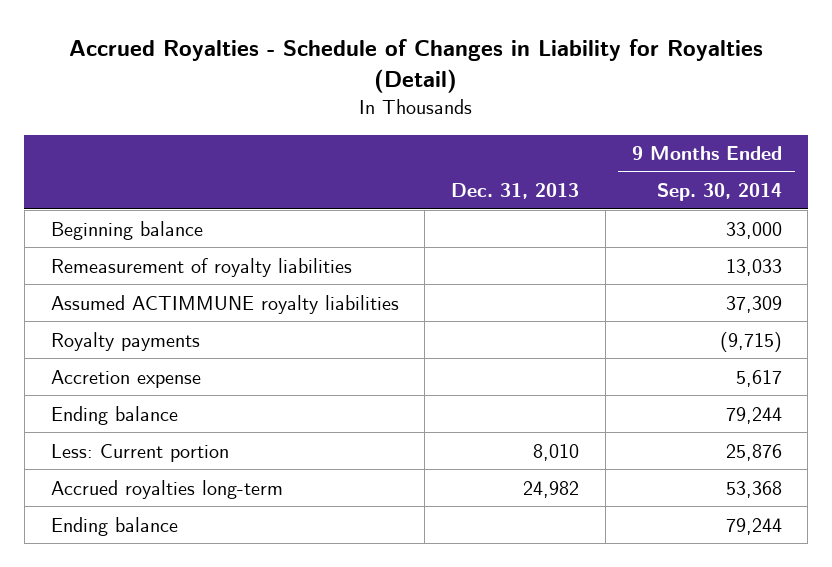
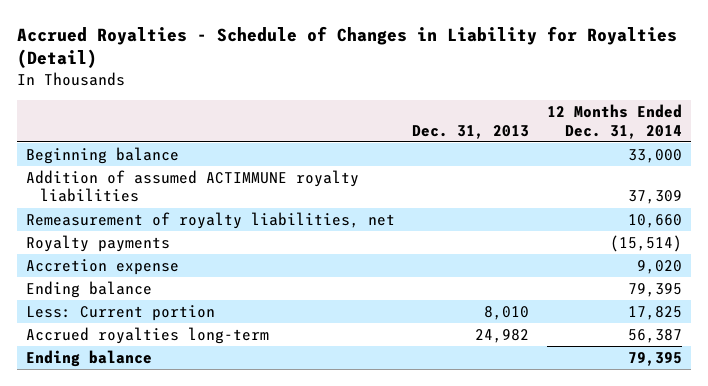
- | Dec. 31, 2013 | 9 Months Ended Sep. 30, 2014
+ | Dec. 31, 2013 | 12 Months Ended Dec. 31, 2014
- Remeasurement of royalty liabilities | | 13,033
- Assumed ACTIMMUNE royalty liabilities | | 37,309
+ Addition of assumed ACTIMMUNE royalty liabilities | | 37,309
+ Remeasurement of royalty liabilities, net | | 10,660

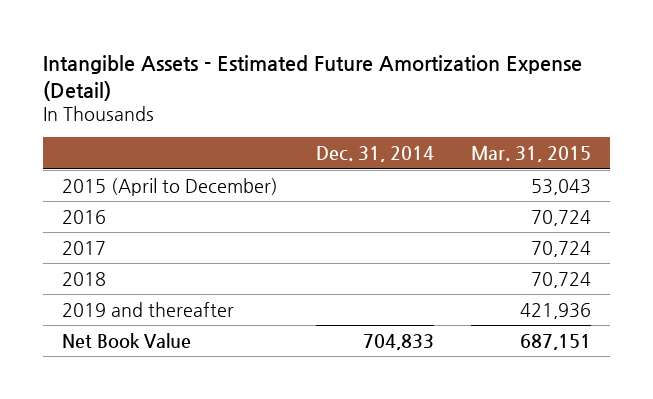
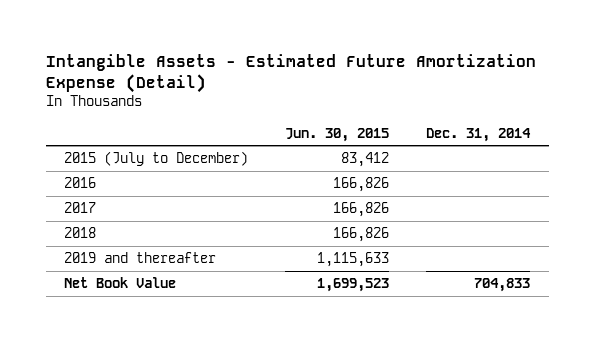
- | Dec. 31, 2014 | Mar. 31, 2015
+ | Jun. 30, 2015 | Dec. 31, 2014
- 2015 (April to December) | | 53,043
+ 2015 (July to December) | 83,412 |

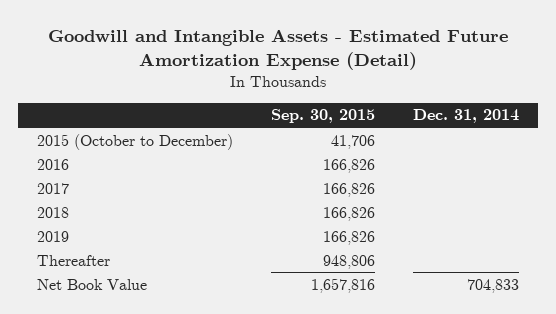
- Intangible Assets - Estimated Future Amortization Expense (Detail)
+ Goodwill and Intangible Assets - Estimated Future Amortization Expense (Detail)
- | Jun. 30, 2015 | Dec. 31, 2014
+ | Sep. 30, 2015 | Dec. 31, 2014
- 2015 (July to December) | 83,412 |
+ 2015 (October to December) | 41,706 |
- 2019 and thereafter | 1,115,633 |
+ 2019 | 166,826 |
+ Thereafter | 948,806 |

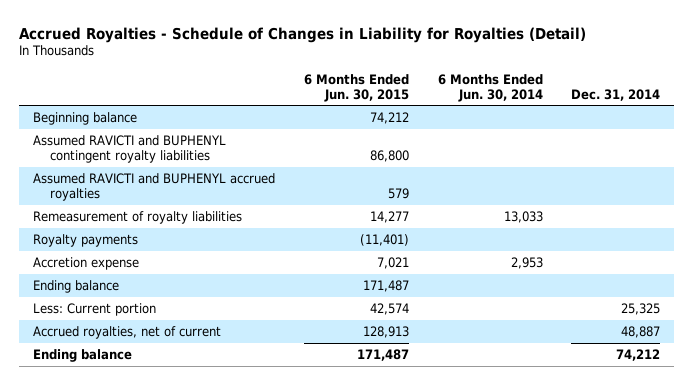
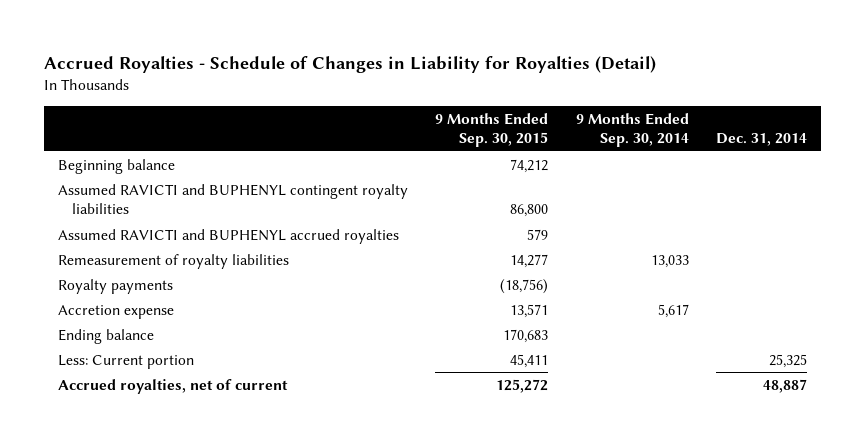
- | 6 Months Ended Jun. 30, 2015 | 6 Months Ended Jun. 30, 2014 | Dec. 31, 2014
+ | 9 Months Ended Sep. 30, 2015 | 9 Months Ended Sep. 30, 2014 | Dec. 31, 2014
- Ending balance | 171,487 | | 74,212

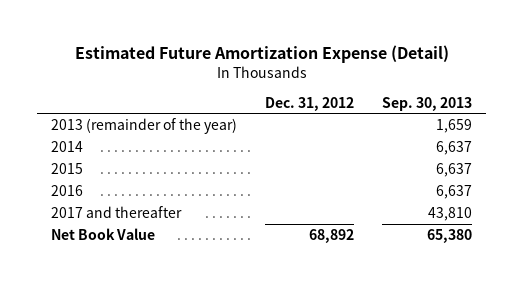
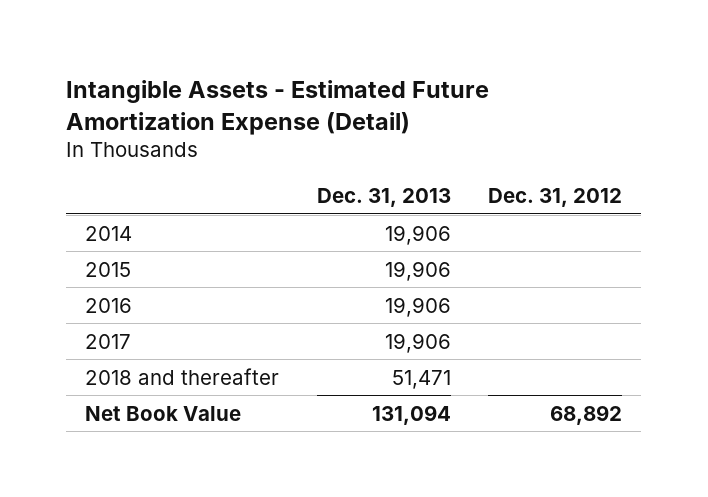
- Estimated Future Amortization Expense (Detail)
+ Intangible Assets - Estimated Future Amortization Expense (Detail)
- | Dec. 31, 2012 | Sep. 30, 2013
+ | Dec. 31, 2013 | Dec. 31, 2012
- 2013 (remainder of the year) | | 1,659
- 2017 and thereafter | | 43,810
+ 2017 | 19,906 |
+ 2018 and thereafter | 51,471 |

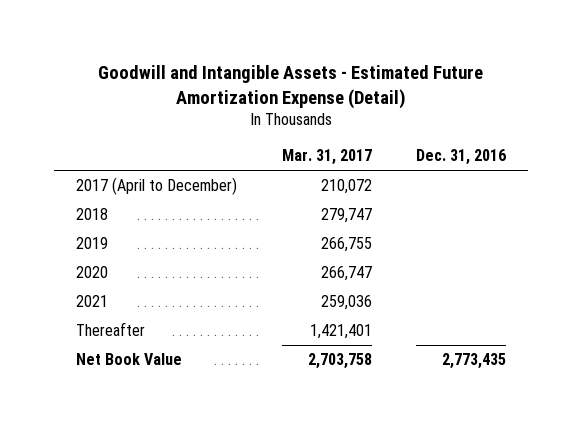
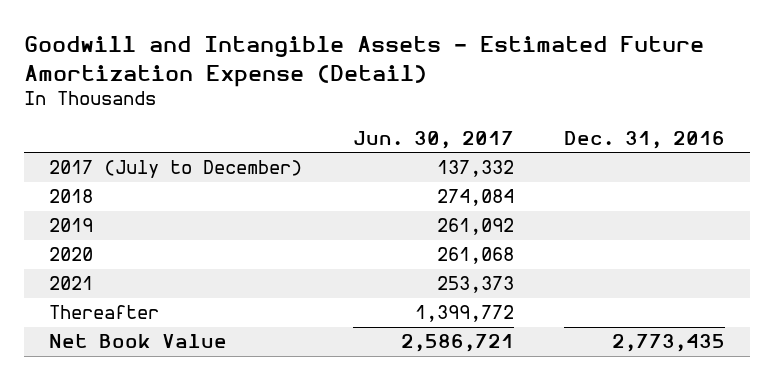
- | Mar. 31, 2017 | Dec. 31, 2016
+ | Jun. 30, 2017 | Dec. 31, 2016
- 2017 (April to December) | 210,072 |
+ 2017 (July to December) | 137,332 |

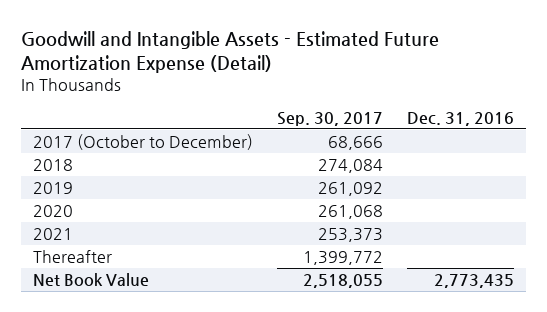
- | Jun. 30, 2017 | Dec. 31, 2016
+ | Sep. 30, 2017 | Dec. 31, 2016
- 2017 (July to December) | 137,332 |
+ 2017 (October to December) | 68,666 |

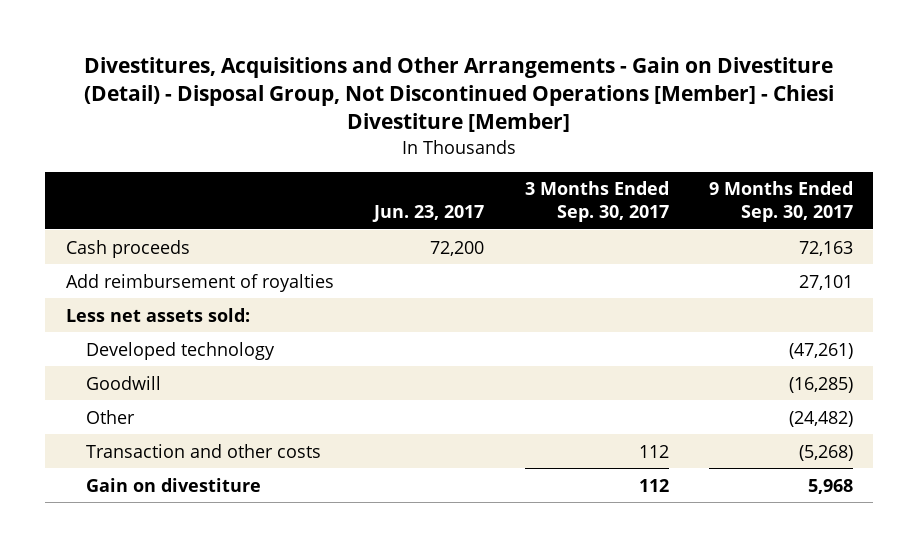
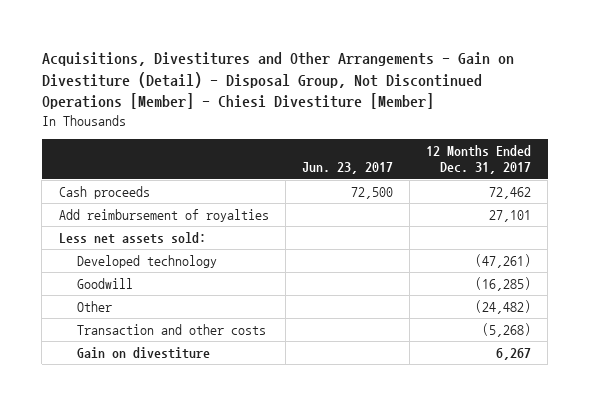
- Divestitures, Acquisitions and Other Arrangements - Gain on Divestiture (Detail) - Disposal Group, Not Discontinued Operations [Member] - Chiesi Divestiture [Member]
+ Acquisitions, Divestitures and Other Arrangements - Gain on Divestiture (Detail) - Disposal Group, Not Discontinued Operations [Member] - Chiesi Divestiture [Member]
- | Jun. 23, 2017 | 3 Months Ended Sep. 30, 2017 | 9 Months Ended Sep. 30, 2017
+ | Jun. 23, 2017 | 12 Months Ended Dec. 31, 2017
- Cash proceeds | 72,200 | | 72,163
+ Cash proceeds | 72,500 | 72,462

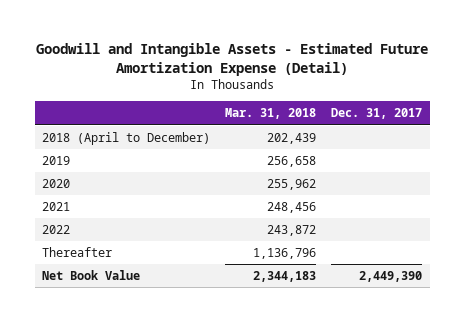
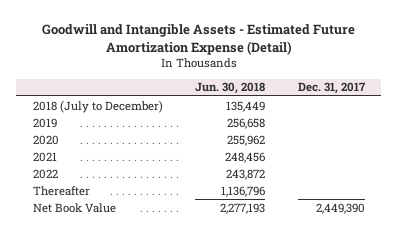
- | Mar. 31, 2018 | Dec. 31, 2017
+ | Jun. 30, 2018 | Dec. 31, 2017
- 2018 (April to December) | 202,439 |
+ 2018 (July to December) | 135,449 |

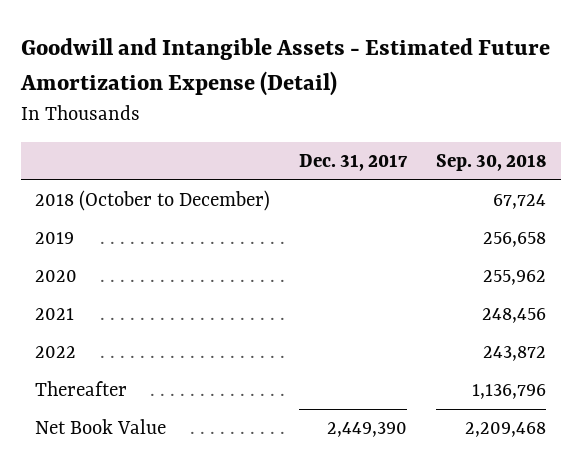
- | Jun. 30, 2018 | Dec. 31, 2017
+ | Dec. 31, 2017 | Sep. 30, 2018
- 2018 (July to December) | 135,449 |
+ 2018 (October to December) | | 67,724

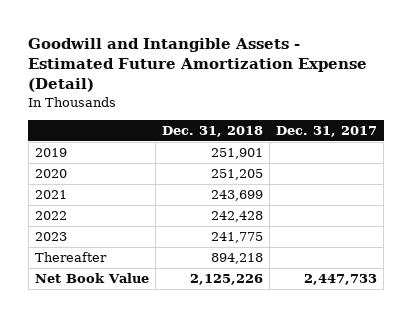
- | Dec. 31, 2017 | Sep. 30, 2018
+ | Dec. 31, 2018 | Dec. 31, 2017
- 2018 (October to December) | | 67,724
+ 2023 | 241,775 |
- Net Book Value | 2,449,390 | 2,209,468
+ Net Book Value | 2,125,226 | 2,447,733

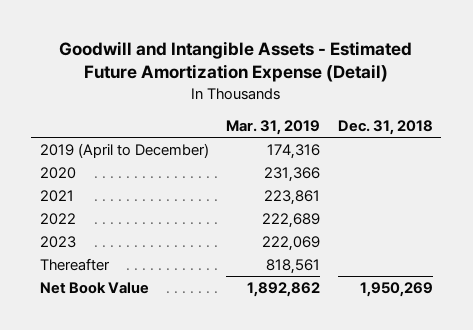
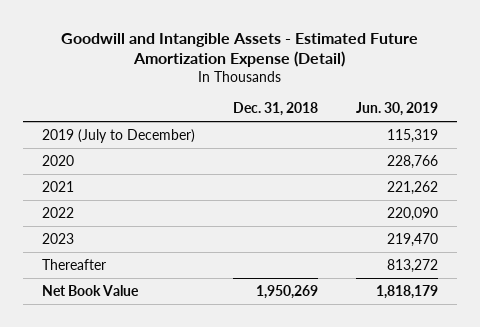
- | Mar. 31, 2019 | Dec. 31, 2018
+ | Dec. 31, 2018 | Jun. 30, 2019
- 2019 (April to December) | 174,316 |
+ 2019 (July to December) | | 115,319

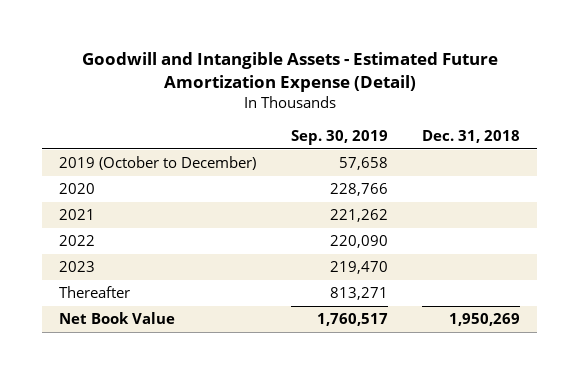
- | Dec. 31, 2018 | Jun. 30, 2019
+ | Sep. 30, 2019 | Dec. 31, 2018
- 2019 (July to December) | | 115,319
+ 2019 (October to December) | 57,658 |

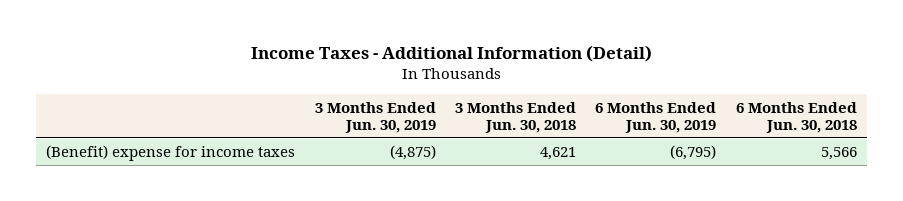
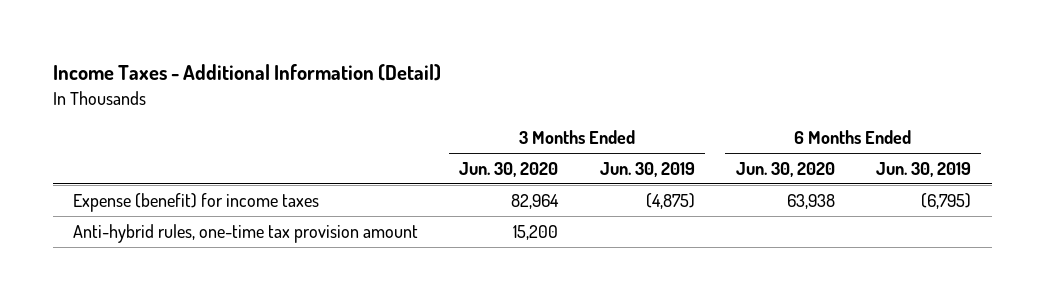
- | 3 Months Ended Jun. 30, 2019 | 3 Months Ended Jun. 30, 2018 | 6 Months Ended Jun. 30, 2019 | 6 Months Ended Jun. 30, 2018
+ | 3 Months Ended Jun. 30, 2020 | 3 Months Ended Jun. 30, 2019 | 6 Months Ended Jun. 30, 2020 | 6 Months Ended Jun. 30, 2019
- (Benefit) expense for income taxes | (4,875) | 4,621 | (6,795) | 5,566
+ Expense (benefit) for income taxes | 82,964 | (4,875) | 63,938 | (6,795)
+ Anti-hybrid rules, one-time tax provision amount | 15,200 | | |

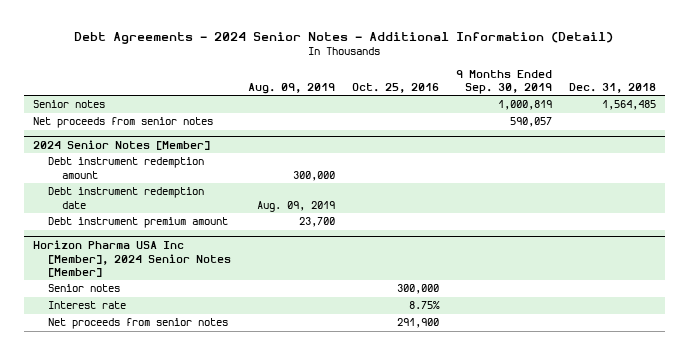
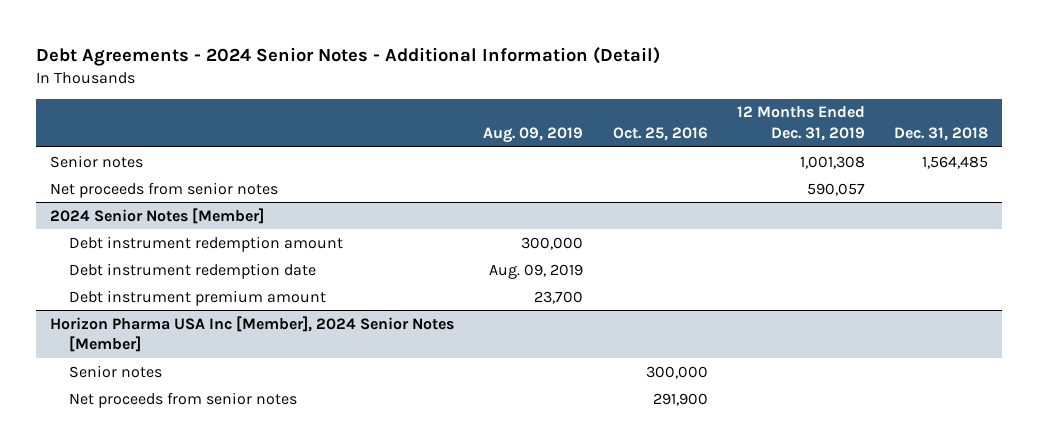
- | Aug. 09, 2019 | Oct. 25, 2016 | 9 Months Ended Sep. 30, 2019 | Dec. 31, 2018
+ | Aug. 09, 2019 | Oct. 25, 2016 | 12 Months Ended Dec. 31, 2019 | Dec. 31, 2018
@ Horizon Pharma USA Inc [Member], 2024 Senior Notes [Member]
- Interest rate | | 8.75% | |

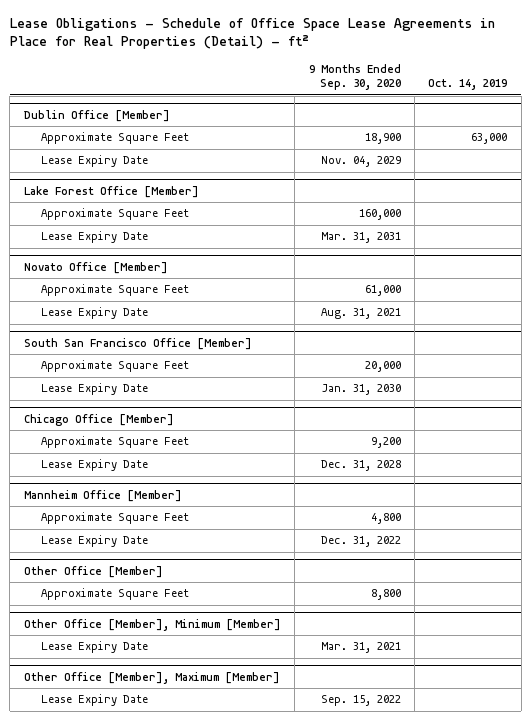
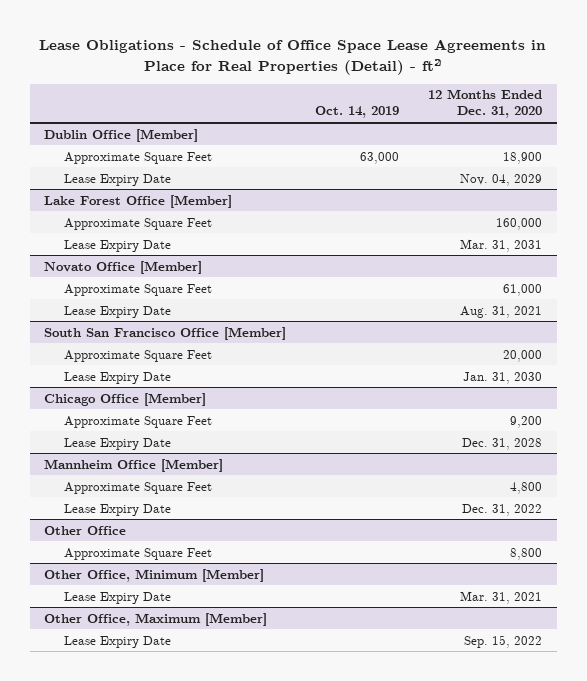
- | 9 Months Ended Sep. 30, 2020 | Oct. 14, 2019
+ | Oct. 14, 2019 | 12 Months Ended Dec. 31, 2020
- Other Office [Member]
+ Other Office
- Other Office [Member], Minimum [Member]
+ Other Office, Minimum [Member]
- Other Office [Member], Maximum [Member]
+ Other Office, Maximum [Member]

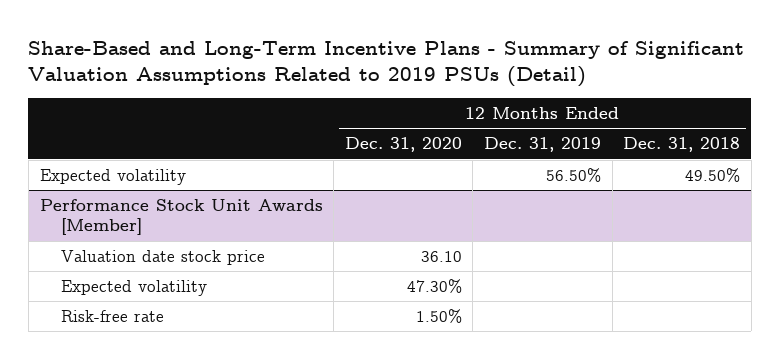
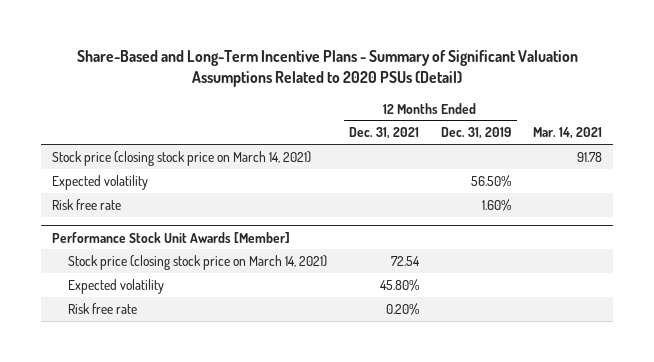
- Share-Based and Long-Term Incentive Plans - Summary of Significant Valuation Assumptions Related to 2019 PSUs (Detail)
+ Share-Based and Long-Term Incentive Plans - Summary of Significant Valuation Assumptions Related to 2020 PSUs (Detail)
- | 12 Months Ended Dec. 31, 2020 | 12 Months Ended Dec. 31, 2019 | 12 Months Ended Dec. 31, 2018
+ | 12 Months Ended Dec. 31, 2021 | 12 Months Ended Dec. 31, 2019 | Mar. 14, 2021
+ Stock price (closing stock price on March 14, 2021) | | | 91.78
+ Risk free rate | | 1.60% |
@ Performance Stock Unit Awards [Member]
- Valuation date stock price | 36.10 | |
+ Stock price (closing stock price on March 14, 2021) | 72.54 | |
- Risk-free rate | 1.50% | |
+ Risk free rate | 0.20% | |

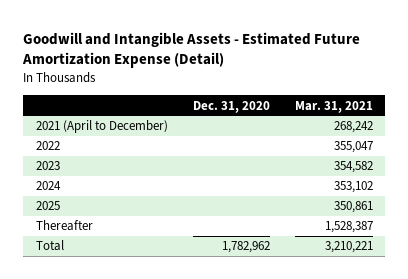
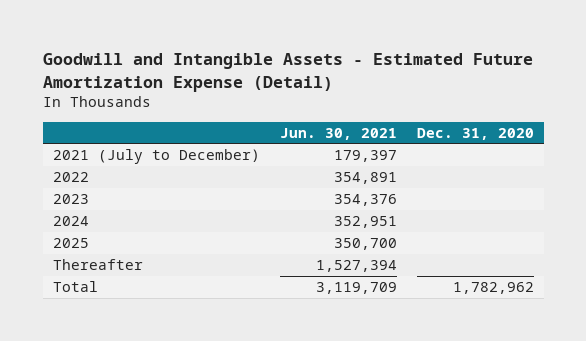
- | Dec. 31, 2020 | Mar. 31, 2021
+ | Jun. 30, 2021 | Dec. 31, 2020
- 2021 (April to December) | | 268,242
+ 2021 (July to December) | 179,397 |

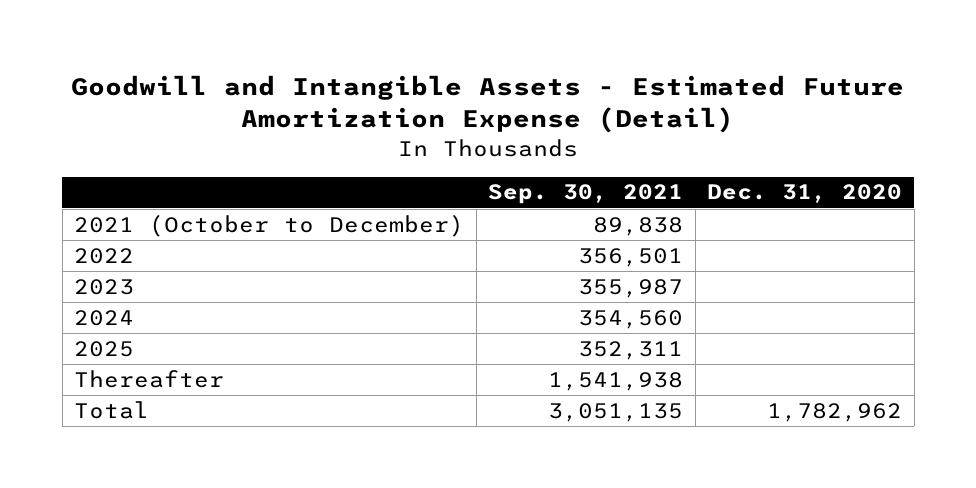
- | Jun. 30, 2021 | Dec. 31, 2020
+ | Sep. 30, 2021 | Dec. 31, 2020
- 2021 (July to December) | 179,397 |
+ 2021 (October to December) | 89,838 |

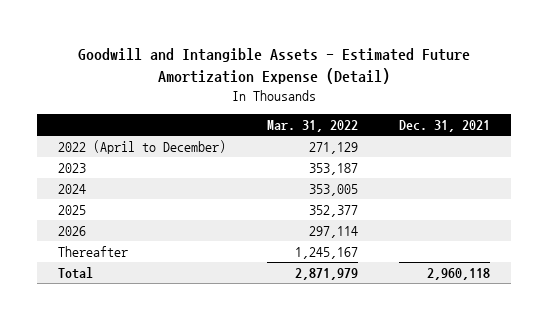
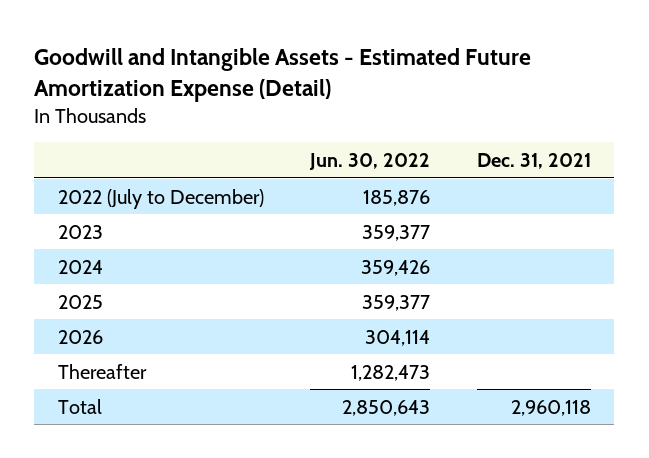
- | Mar. 31, 2022 | Dec. 31, 2021
+ | Jun. 30, 2022 | Dec. 31, 2021
- 2022 (April to December) | 271,129 |
+ 2022 (July to December) | 185,876 |

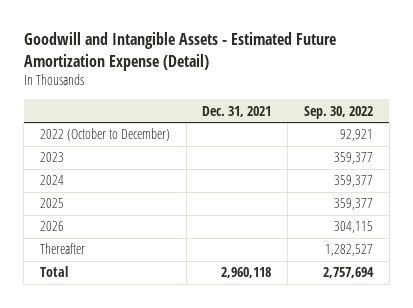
- | Jun. 30, 2022 | Dec. 31, 2021
+ | Dec. 31, 2021 | Sep. 30, 2022
- 2022 (July to December) | 185,876 |
+ 2022 (October to December) | | 92,921

